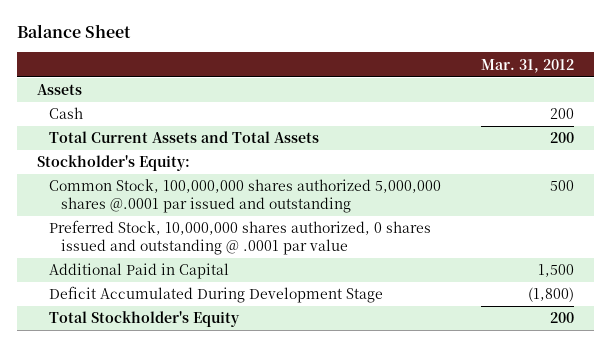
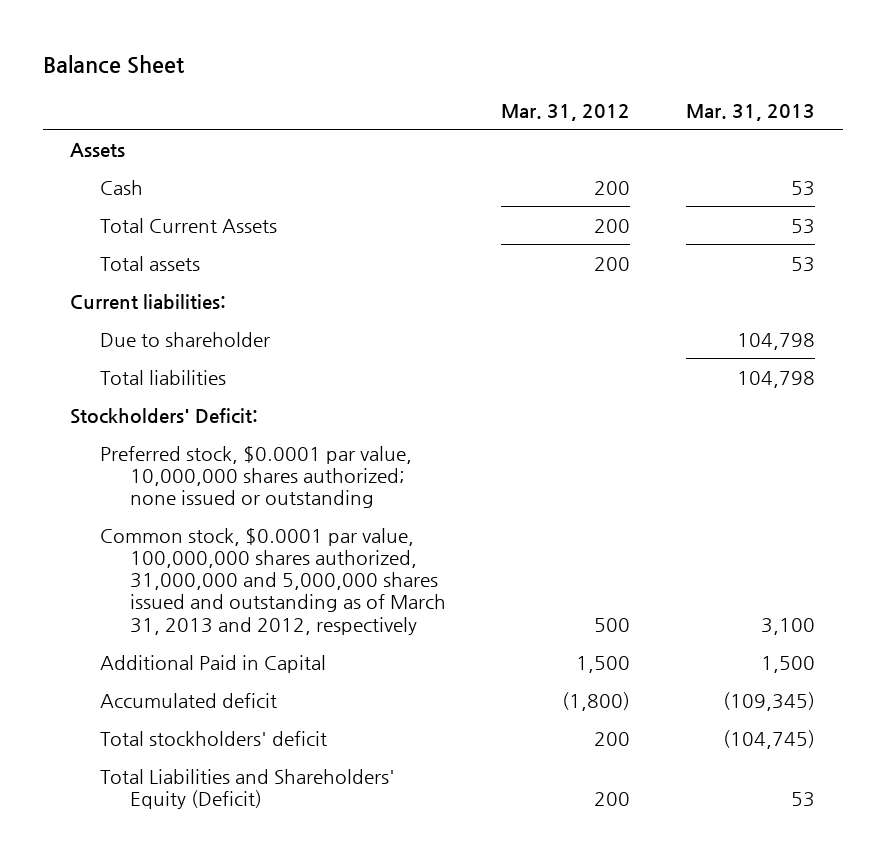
- | Mar. 31, 2012
+ | Mar. 31, 2012 | Mar. 31, 2013
- Total Current Assets and Total Assets | 200
- Stockholder's Equity:
- Common Stock, 100,000,000 shares authorized 5,000,000 shares @.0001 par issued and outstanding | 500
- Preferred Stock, 10,000,000 shares authorized, 0 shares issued and outstanding @ .0001 par value
+ Total Current Assets | 200 | 53
+ Total assets | 200 | 53
+ Current liabilities:
+ Due to shareholder | | 104,798
+ Total liabilities | | 104,798
+ Stockholders' Deficit:
+ Preferred stock, $0.0001 par value, 10,000,000 shares authorized; none issued or outstanding
+ Common stock, $0.0001 par value, 100,000,000 shares authorized, 31,000,000 and 5,000,000 shares issued and outstanding as of March 31, 2013 and 2012, respectively | 500 | 3,100
- Deficit Accumulated During Development Stage | (1,800)
- Total Stockholder's Equity | 200
+ Accumulated deficit | (1,800) | (109,345)
+ Total stockholders' deficit | 200 | (104,745)
+ Total Liabilities and Shareholders' Equity (Deficit) | 200 | 53

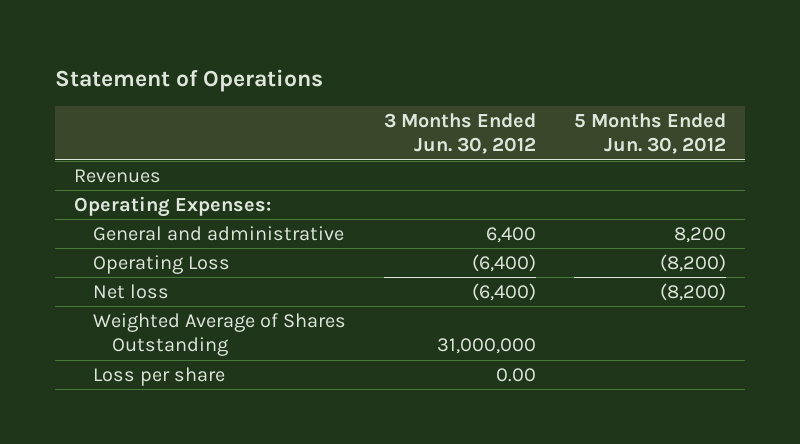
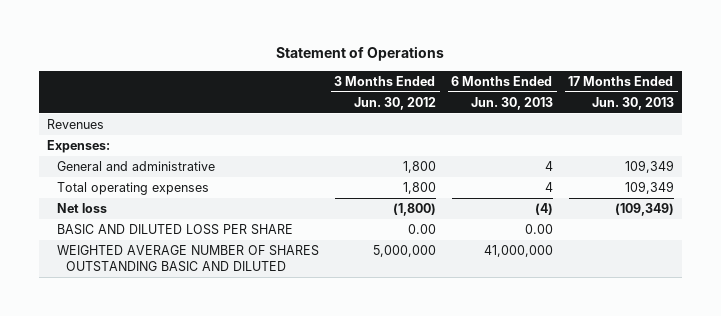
- | 3 Months Ended Jun. 30, 2012 | 5 Months Ended Jun. 30, 2012
+ | 3 Months Ended Jun. 30, 2012 | 6 Months Ended Jun. 30, 2013 | 17 Months Ended Jun. 30, 2013
- Operating Expenses:
- General and administrative | 6,400 | 8,200
- Operating Loss | (6,400) | (8,200)
- Net loss | (6,400) | (8,200)
- Weighted Average of Shares Outstanding | 31,000,000 |
- Loss per share | 0.00 |
+ Expenses:
+ General and administrative | 1,800 | 4 | 109,349
+ Total operating expenses | 1,800 | 4 | 109,349
+ Net loss | (1,800) | (4) | (109,349)
+ BASIC AND DILUTED LOSS PER SHARE | 0.00 | 0.00 |
+ WEIGHTED AVERAGE NUMBER OF SHARES OUTSTANDING BASIC AND DILUTED | 5,000,000 | 41,000,000 |

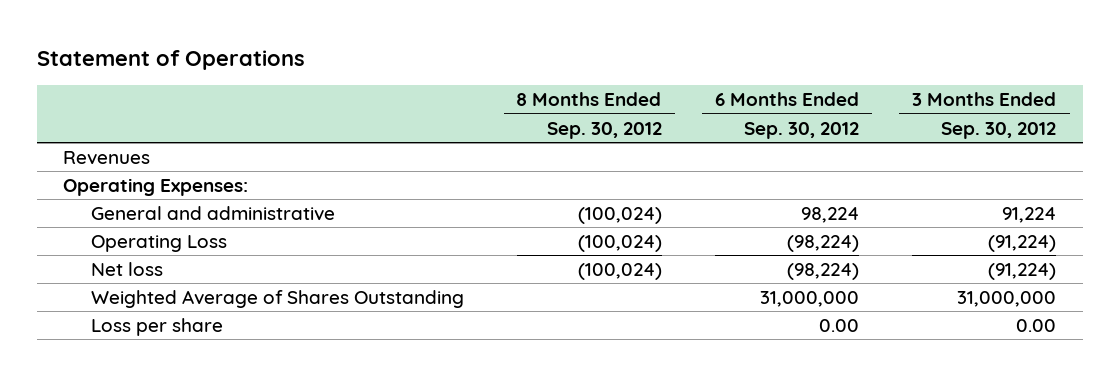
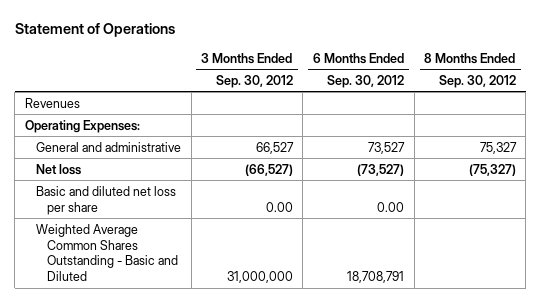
- | 8 Months Ended Sep. 30, 2012 | 6 Months Ended Sep. 30, 2012 | 3 Months Ended Sep. 30, 2012
+ | 3 Months Ended Sep. 30, 2012 | 6 Months Ended Sep. 30, 2012 | 8 Months Ended Sep. 30, 2012
- General and administrative | (100,024) | 98,224 | 91,224
- Operating Loss | (100,024) | (98,224) | (91,224)
- Net loss | (100,024) | (98,224) | (91,224)
- Weighted Average of Shares Outstanding | | 31,000,000 | 31,000,000
- Loss per share | | 0.00 | 0.00
+ General and administrative | 66,527 | 73,527 | 75,327
+ Net loss | (66,527) | (73,527) | (75,327)
+ Basic and diluted net loss per share | 0.00 | 0.00 |
+ Weighted Average Common Shares Outstanding - Basic and Diluted | 31,000,000 | 18,708,791 |

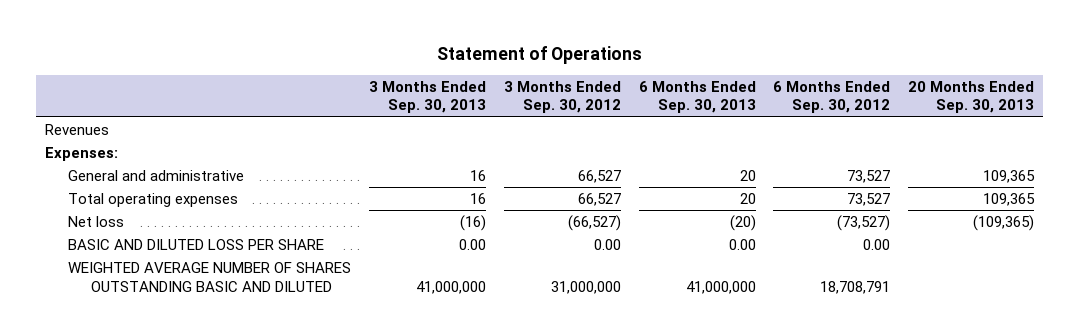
- | 3 Months Ended Sep. 30, 2012 | 6 Months Ended Sep. 30, 2012 | 8 Months Ended Sep. 30, 2012
+ | 3 Months Ended Sep. 30, 2013 | 3 Months Ended Sep. 30, 2012 | 6 Months Ended Sep. 30, 2013 | 6 Months Ended Sep. 30, 2012 | 20 Months Ended Sep. 30, 2013
- Operating Expenses:
+ Expenses:
+ Total operating expenses | 16 | 66,527 | 20 | 73,527 | 109,365
- Basic and diluted net loss per share | 0.00 | 0.00 |
- Weighted Average Common Shares Outstanding - Basic and Diluted | 31,000,000 | 18,708,791 |
+ BASIC AND DILUTED LOSS PER SHARE | 0.00 | 0.00 | 0.00 | 0.00 |
+ WEIGHTED AVERAGE NUMBER OF SHARES OUTSTANDING BASIC AND DILUTED | 41,000,000 | 31,000,000 | 41,000,000 | 18,708,791 |

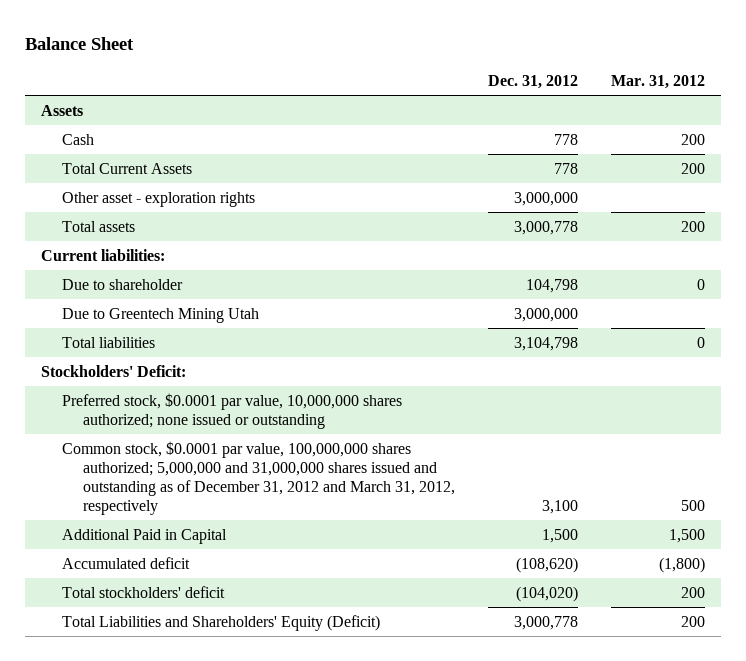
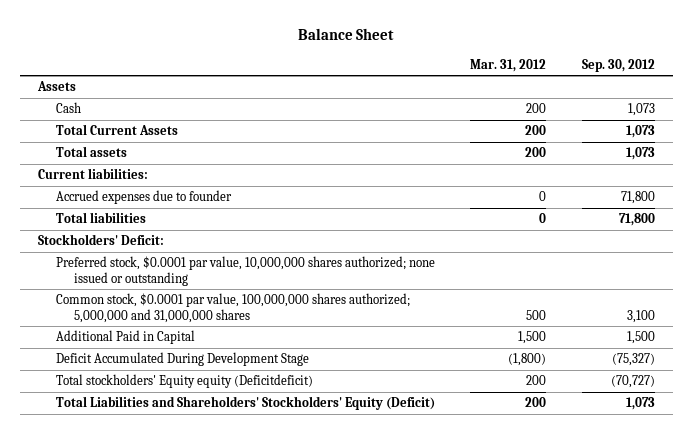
- | Dec. 31, 2012 | Mar. 31, 2012
+ | Mar. 31, 2012 | Sep. 30, 2012
- Other asset - exploration rights | 3,000,000 |
- Due to shareholder | 104,798 | 0
- Due to Greentech Mining Utah | 3,000,000 |
+ Accrued expenses due to founder | 0 | 71,800
- Common stock, $0.0001 par value, 100,000,000 shares authorized; 5,000,000 and 31,000,000 shares issued and outstanding as of December 31, 2012 and March 31, 2012, respectively | 3,100 | 500
+ Common stock, $0.0001 par value, 100,000,000 shares authorized; 5,000,000 and 31,000,000 shares | 500 | 3,100
- Accumulated deficit | (108,620) | (1,800)
- Total stockholders' deficit | (104,020) | 200
- Total Liabilities and Shareholders' Equity (Deficit) | 3,000,778 | 200
+ Deficit Accumulated During Development Stage | (1,800) | (75,327)
+ Total stockholders' Equity equity (Deficitdeficit) | 200 | (70,727)
+ Total Liabilities and Shareholders' Stockholders' Equity (Deficit) | 200 | 1,073

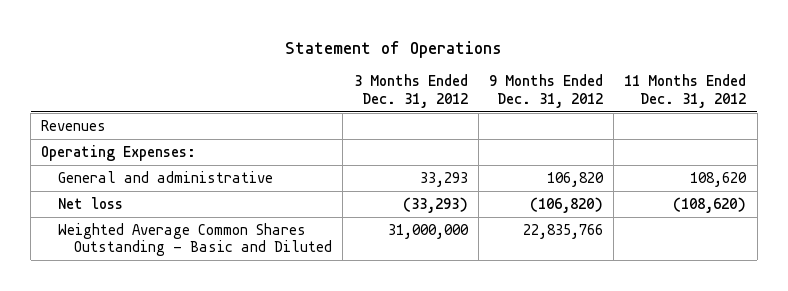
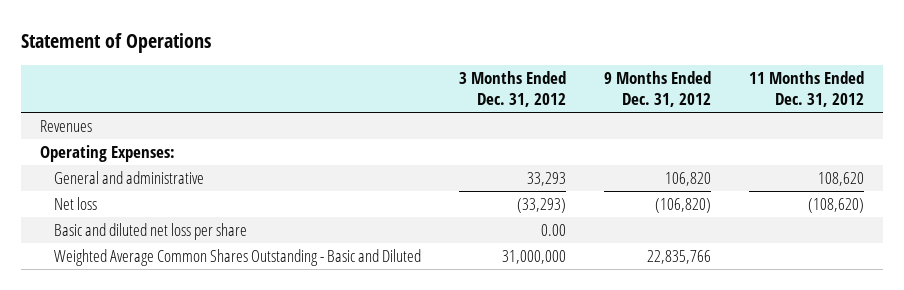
+ Basic and diluted net loss per share | 0.00 | |

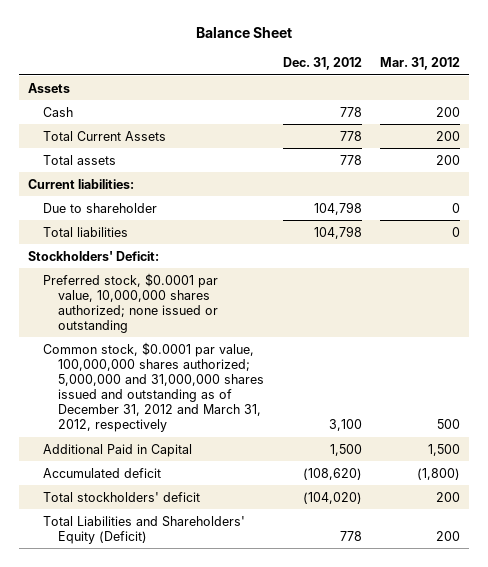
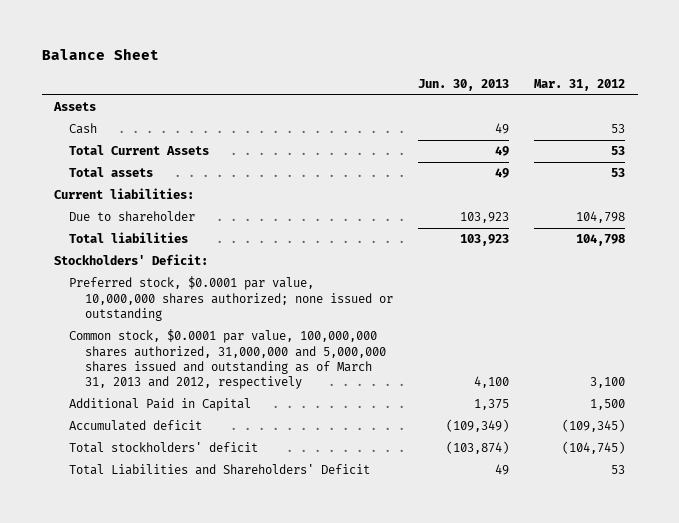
- | Dec. 31, 2012 | Mar. 31, 2012
+ | Jun. 30, 2013 | Mar. 31, 2012
- Cash | 778 | 200
- Total Current Assets | 778 | 200
- Total assets | 778 | 200
+ Cash | 49 | 53
+ Total Current Assets | 49 | 53
+ Total assets | 49 | 53
- Due to shareholder | 104,798 | 0
- Total liabilities | 104,798 | 0
+ Due to shareholder | 103,923 | 104,798
+ Total liabilities | 103,923 | 104,798
- Common stock, $0.0001 par value, 100,000,000 shares authorized; 5,000,000 and 31,000,000 shares issued and outstanding as of December 31, 2012 and March 31, 2012, respectively | 3,100 | 500
+ Common stock, $0.0001 par value, 100,000,000 shares authorized, 31,000,000 and 5,000,000 shares issued and outstanding as of March 31, 2013 and 2012, respectively | 4,100 | 3,100
- Accumulated deficit | (108,620) | (1,800)
- Total stockholders' deficit | (104,020) | 200
- Total Liabilities and Shareholders' Equity (Deficit) | 778 | 200
+ Accumulated deficit | (109,349) | (109,345)
+ Total stockholders' deficit | (103,874) | (104,745)
+ Total Liabilities and Shareholders' Deficit | 49 | 53

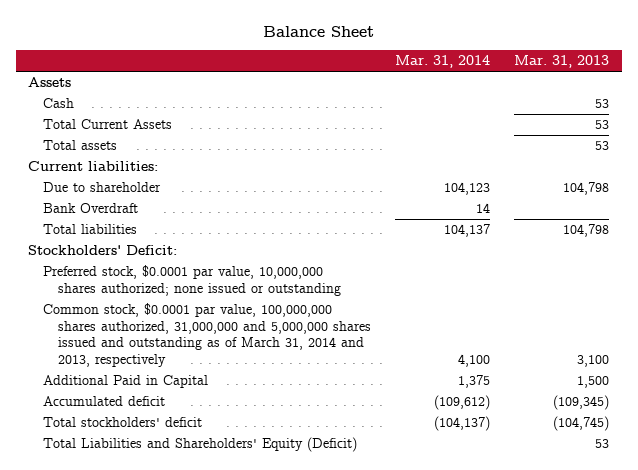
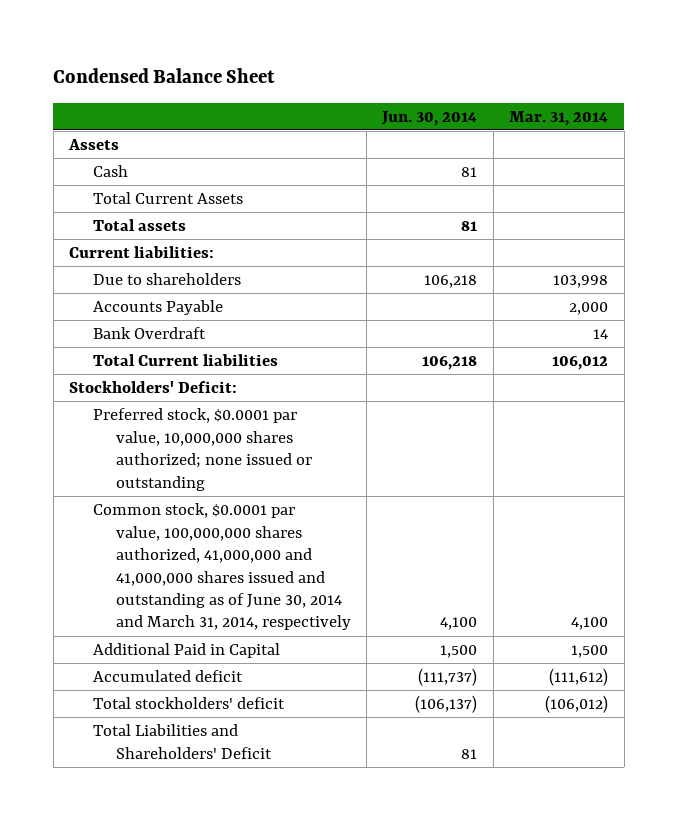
- Balance Sheet
+ Condensed Balance Sheet
- | Mar. 31, 2014 | Mar. 31, 2013
+ | Jun. 30, 2014 | Mar. 31, 2014
- Due to shareholder | 104,123 | 104,798
+ Due to shareholders | 106,218 | 103,998
+ Accounts Payable | | 2,000
- Total liabilities | 104,137 | 104,798
+ Total Current liabilities | 106,218 | 106,012
- Common stock, $0.0001 par value, 100,000,000 shares authorized, 31,000,000 and 5,000,000 shares issued and outstanding as of March 31, 2014 and 2013, respectively | 4,100 | 3,100
- Additional Paid in Capital | 1,375 | 1,500
- Accumulated deficit | (109,612) | (109,345)
- Total stockholders' deficit | (104,137) | (104,745)
- Total Liabilities and Shareholders' Equity (Deficit) | | 53
+ Common stock, $0.0001 par value, 100,000,000 shares authorized, 41,000,000 and 41,000,000 shares issued and outstanding as of June 30, 2014 and March 31, 2014, respectively | 4,100 | 4,100
+ Additional Paid in Capital | 1,500 | 1,500
+ Accumulated deficit | (111,737) | (111,612)
+ Total stockholders' deficit | (106,137) | (106,012)
+ Total Liabilities and Shareholders' Deficit | 81 |

